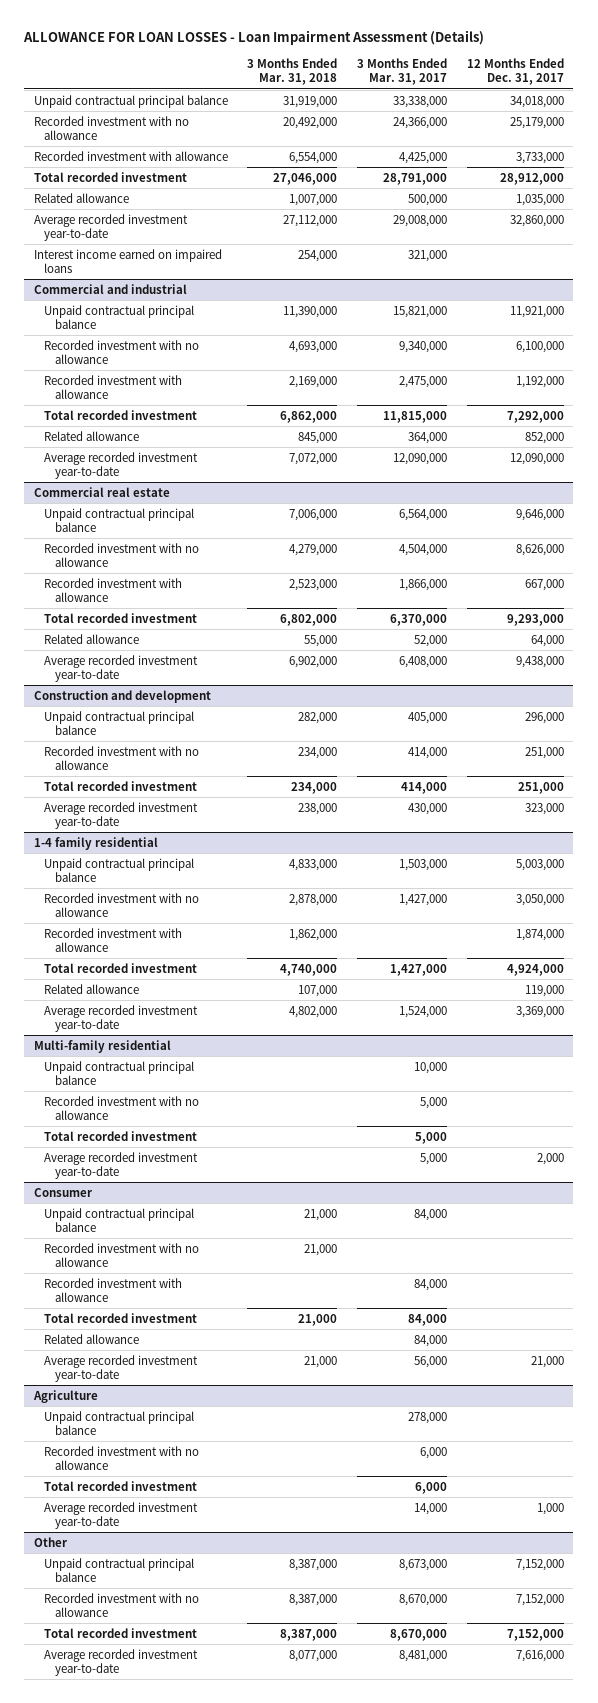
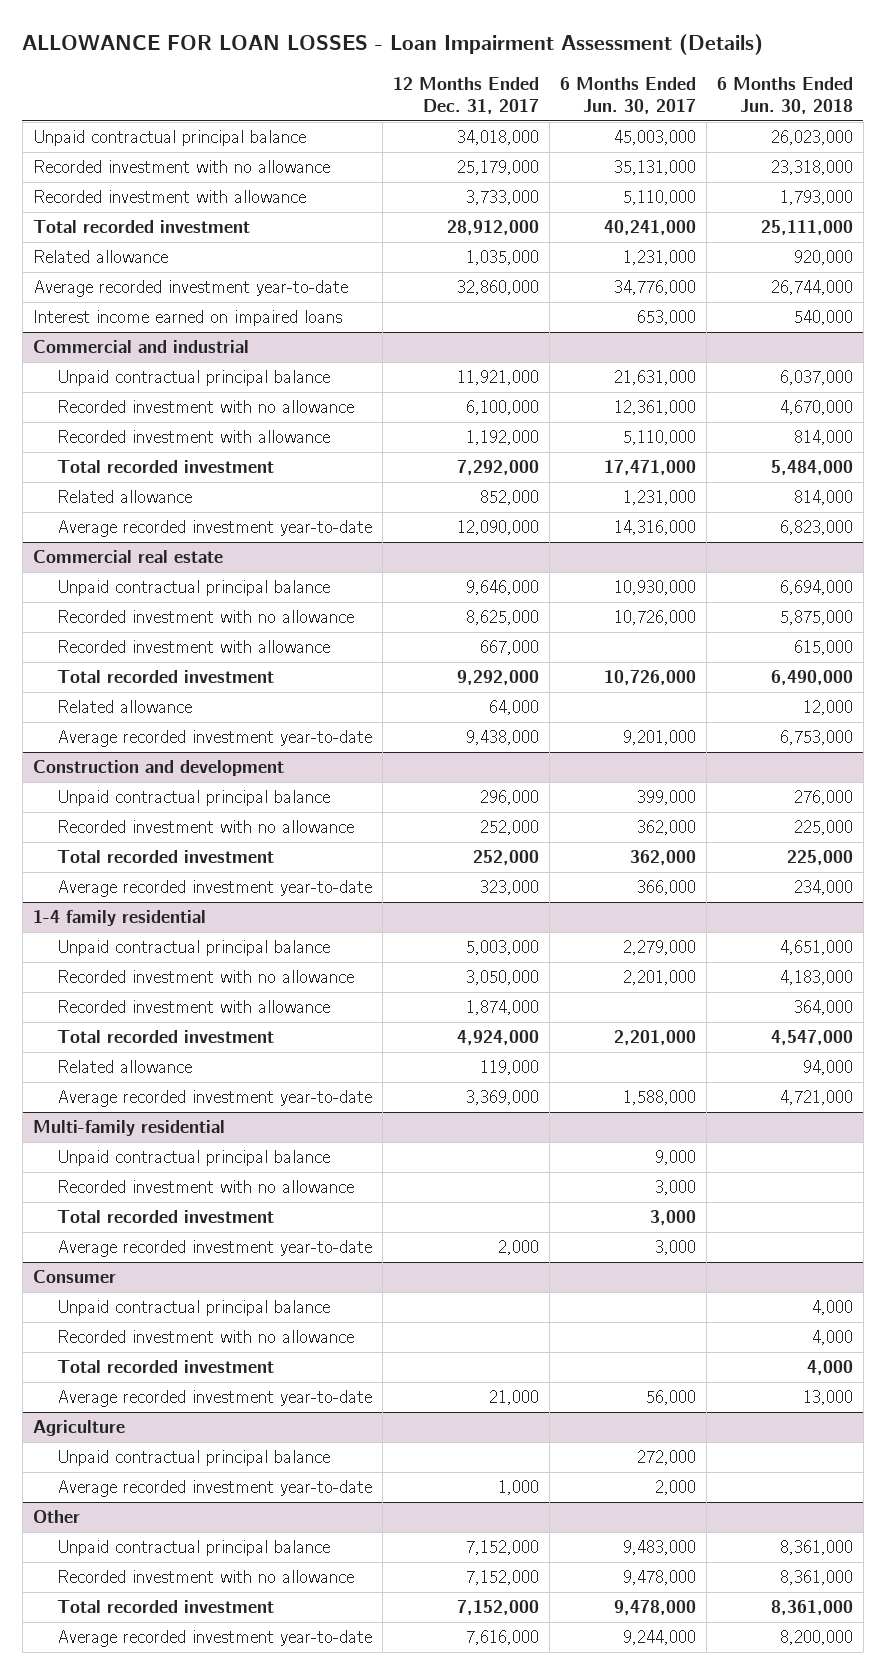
- | 3 Months Ended Mar. 31, 2018 | 3 Months Ended Mar. 31, 2017 | 12 Months Ended Dec. 31, 2017
+ | 12 Months Ended Dec. 31, 2017 | 6 Months Ended Jun. 30, 2017 | 6 Months Ended Jun. 30, 2018
@ Commercial real estate
- Recorded investment with no allowance | 4,279,000 | 4,504,000 | 8,626,000
+ Recorded investment with no allowance | 8,625,000 | 10,726,000 | 5,875,000
- Total recorded investment | 6,802,000 | 6,370,000 | 9,293,000
+ Total recorded investment | 9,292,000 | 10,726,000 | 6,490,000
@ Construction and development
- Recorded investment with no allowance | 234,000 | 414,000 | 251,000
- Total recorded investment | 234,000 | 414,000 | 251,000
+ Recorded investment with no allowance | 252,000 | 362,000 | 225,000
+ Total recorded investment | 252,000 | 362,000 | 225,000
@ Consumer
- Recorded investment with allowance | | 84,000 |
- Related allowance | | 84,000 |
@ Agriculture
- Recorded investment with no allowance | | 6,000 |
- Total recorded investment | | 6,000 |

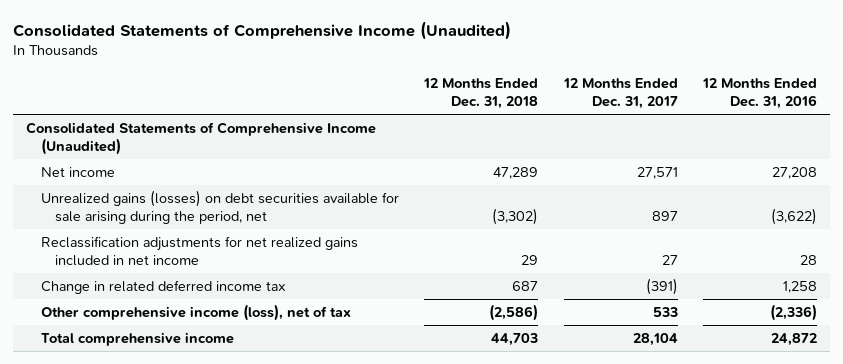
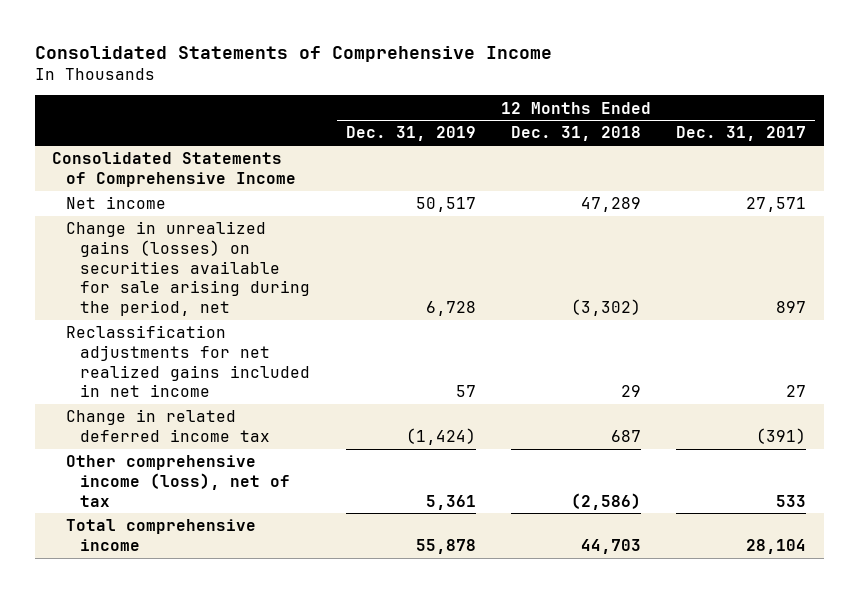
- Consolidated Statements of Comprehensive Income (Unaudited)
+ Consolidated Statements of Comprehensive Income
- | 12 Months Ended Dec. 31, 2018 | 12 Months Ended Dec. 31, 2017 | 12 Months Ended Dec. 31, 2016
+ | 12 Months Ended Dec. 31, 2019 | 12 Months Ended Dec. 31, 2018 | 12 Months Ended Dec. 31, 2017
- Consolidated Statements of Comprehensive Income (Unaudited)
+ Consolidated Statements of Comprehensive Income
- Unrealized gains (losses) on debt securities available for sale arising during the period, net | (3,302) | 897 | (3,622)
+ Change in unrealized gains (losses) on securities available for sale arising during the period, net | 6,728 | (3,302) | 897

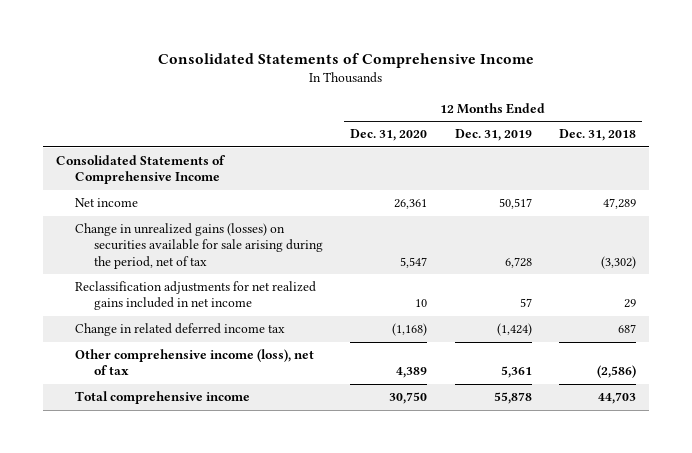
- | 12 Months Ended Dec. 31, 2019 | 12 Months Ended Dec. 31, 2018 | 12 Months Ended Dec. 31, 2017
+ | 12 Months Ended Dec. 31, 2020 | 12 Months Ended Dec. 31, 2019 | 12 Months Ended Dec. 31, 2018
- Change in unrealized gains (losses) on securities available for sale arising during the period, net | 6,728 | (3,302) | 897
+ Change in unrealized gains (losses) on securities available for sale arising during the period, net of tax | 5,547 | 6,728 | (3,302)

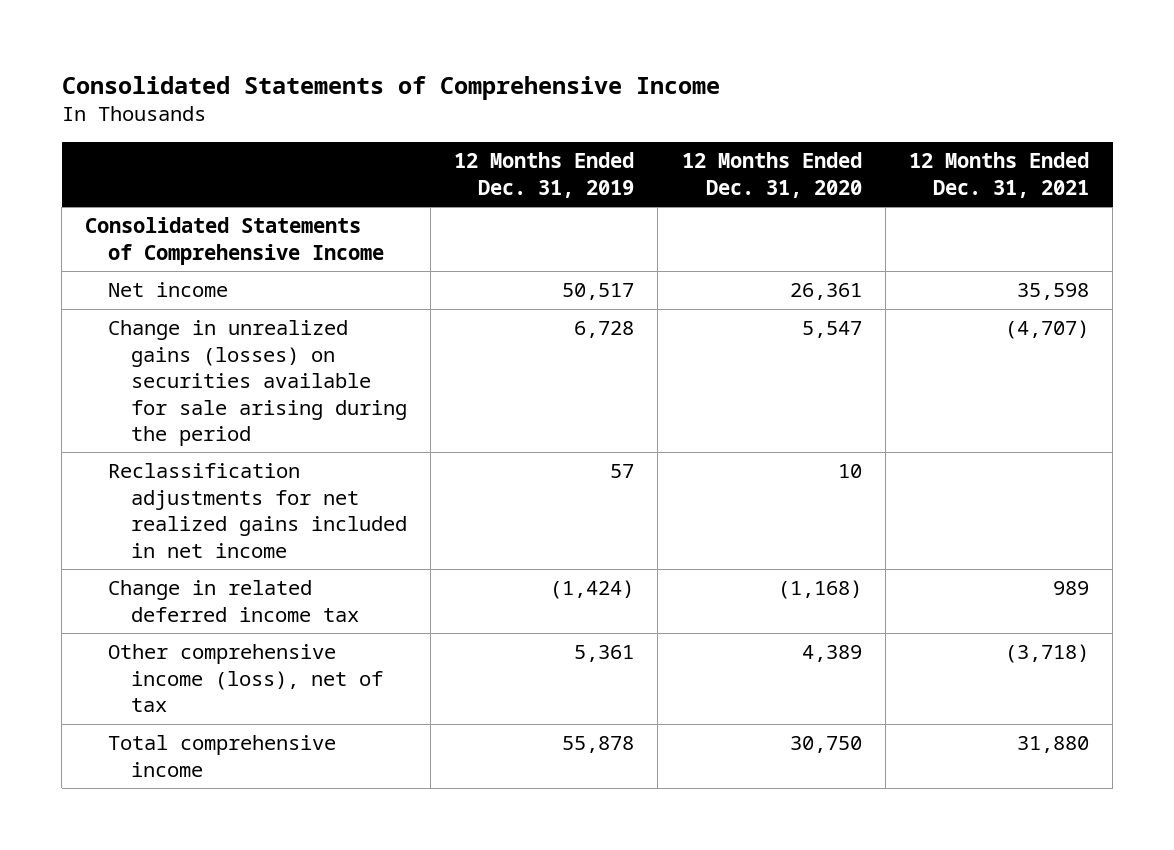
- | 12 Months Ended Dec. 31, 2020 | 12 Months Ended Dec. 31, 2019 | 12 Months Ended Dec. 31, 2018
+ | 12 Months Ended Dec. 31, 2019 | 12 Months Ended Dec. 31, 2020 | 12 Months Ended Dec. 31, 2021
- Change in unrealized gains (losses) on securities available for sale arising during the period, net of tax | 5,547 | 6,728 | (3,302)
+ Change in unrealized gains (losses) on securities available for sale arising during the period | 6,728 | 5,547 | (4,707)

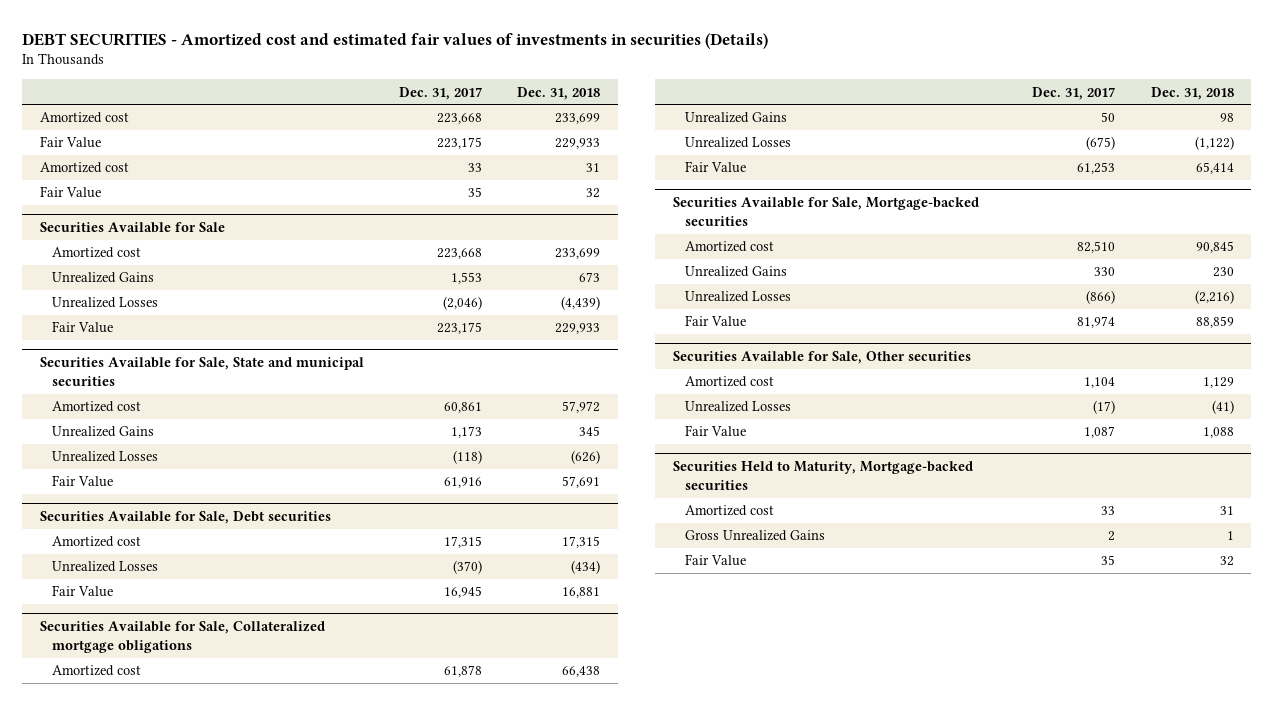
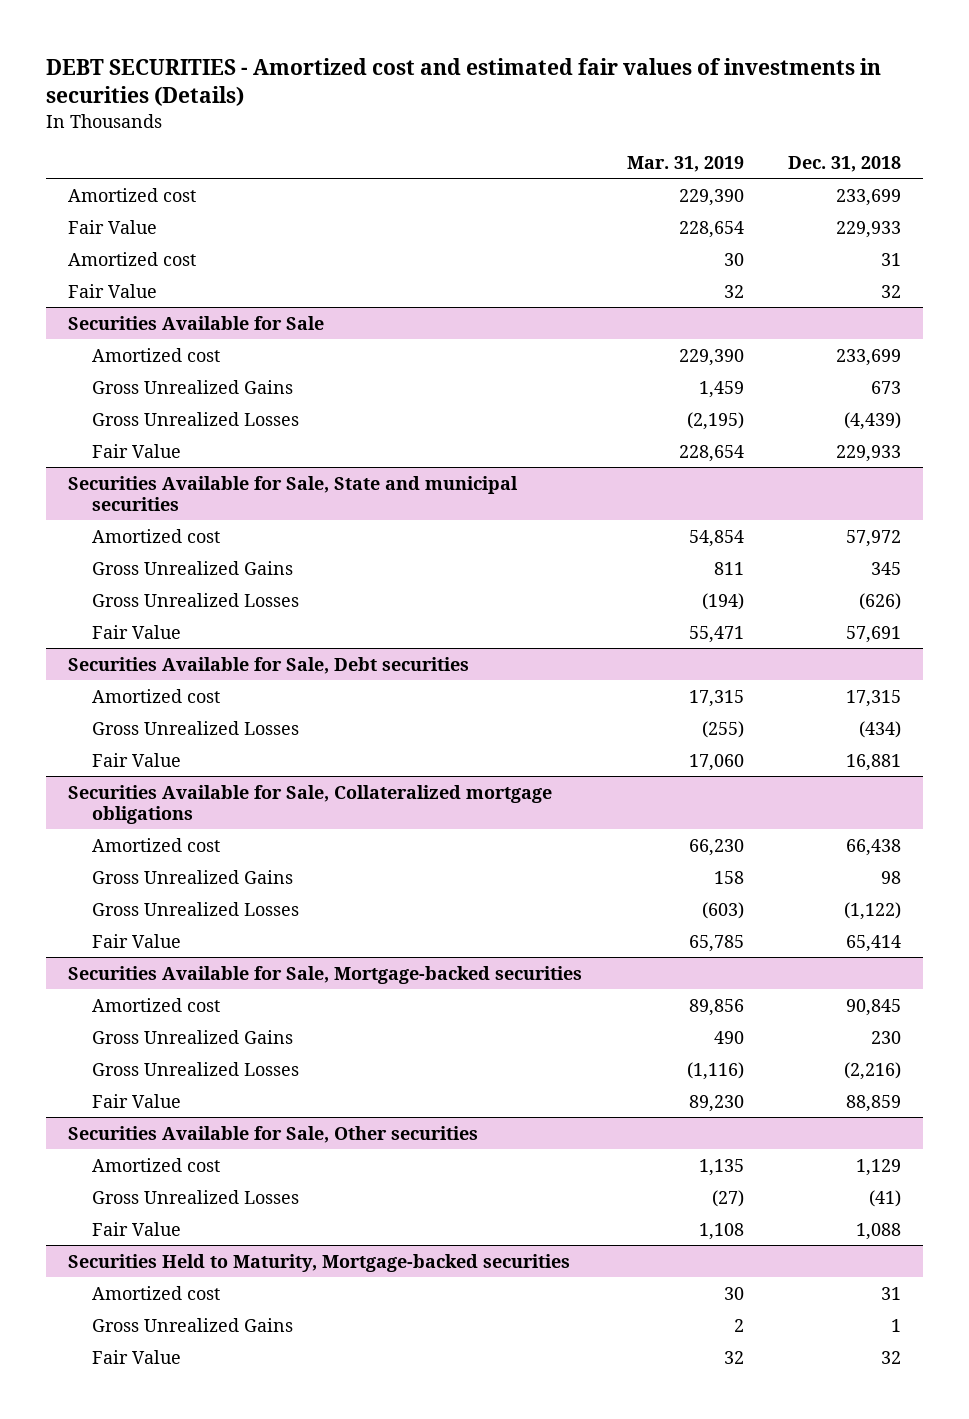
- | Dec. 31, 2017 | Dec. 31, 2018
+ | Mar. 31, 2019 | Dec. 31, 2018
@ Securities Available for Sale
- Unrealized Gains | 1,553 | 673
- Unrealized Losses | (2,046) | (4,439)
+ Gross Unrealized Gains | 1,459 | 673
+ Gross Unrealized Losses | (2,195) | (4,439)
@ Securities Available for Sale, State and municipal securities
- Unrealized Gains | 1,173 | 345
- Unrealized Losses | (118) | (626)
+ Gross Unrealized Gains | 811 | 345
+ Gross Unrealized Losses | (194) | (626)
@ Securities Available for Sale, Debt securities
- Unrealized Losses | (370) | (434)
+ Gross Unrealized Losses | (255) | (434)
@ Securities Available for Sale, Collateralized mortgage obligations
- Unrealized Gains | 50 | 98
- Unrealized Losses | (675) | (1,122)
+ Gross Unrealized Gains | 158 | 98
+ Gross Unrealized Losses | (603) | (1,122)
@ Securities Available for Sale, Mortgage-backed securities
- Unrealized Gains | 330 | 230
- Unrealized Losses | (866) | (2,216)
+ Gross Unrealized Gains | 490 | 230
+ Gross Unrealized Losses | (1,116) | (2,216)
@ Securities Available for Sale, Other securities
- Unrealized Losses | (17) | (41)
+ Gross Unrealized Losses | (27) | (41)

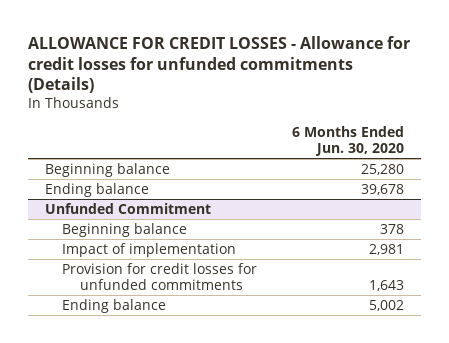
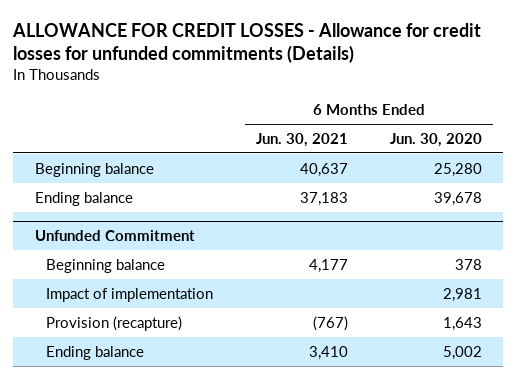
- | 6 Months Ended Jun. 30, 2020
+ | 6 Months Ended Jun. 30, 2021 | 6 Months Ended Jun. 30, 2020
@ Unfunded Commitment
- Provision for credit losses for unfunded commitments | 1,643
+ Provision (recapture) | (767) | 1,643

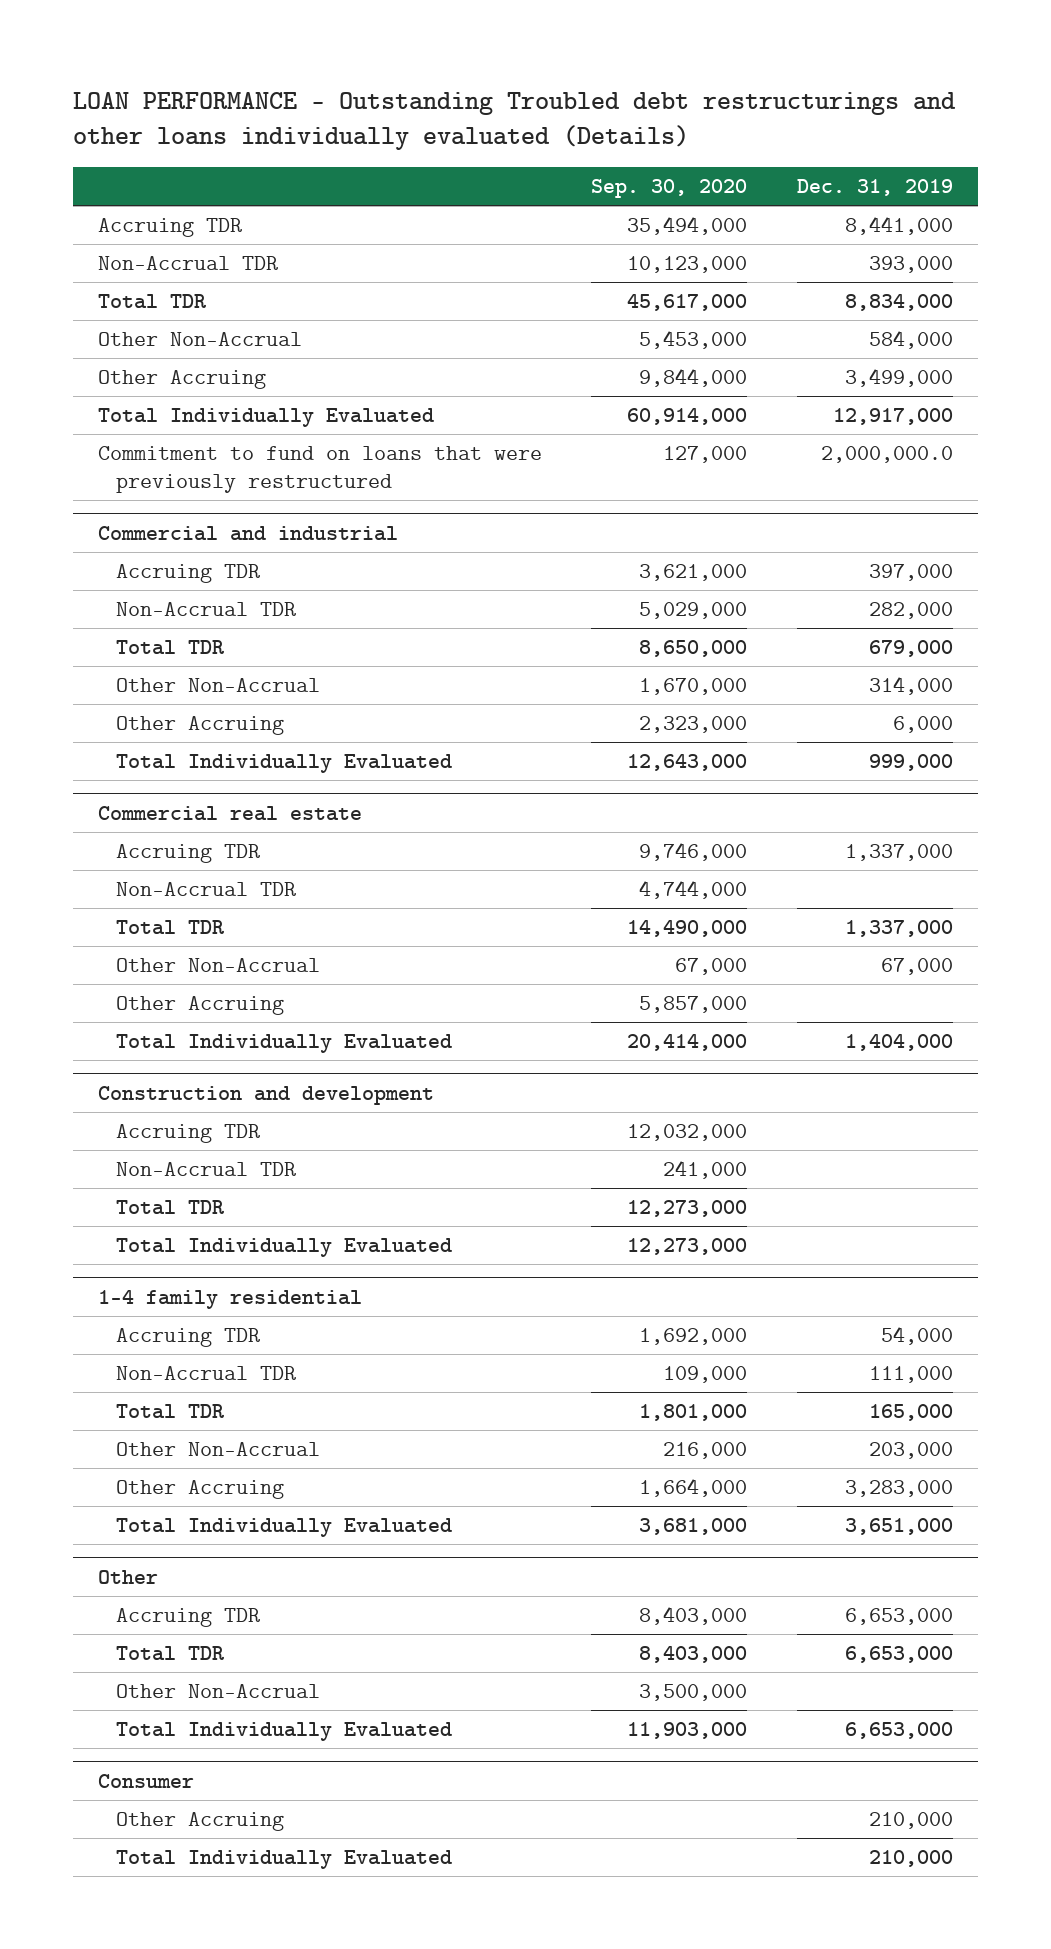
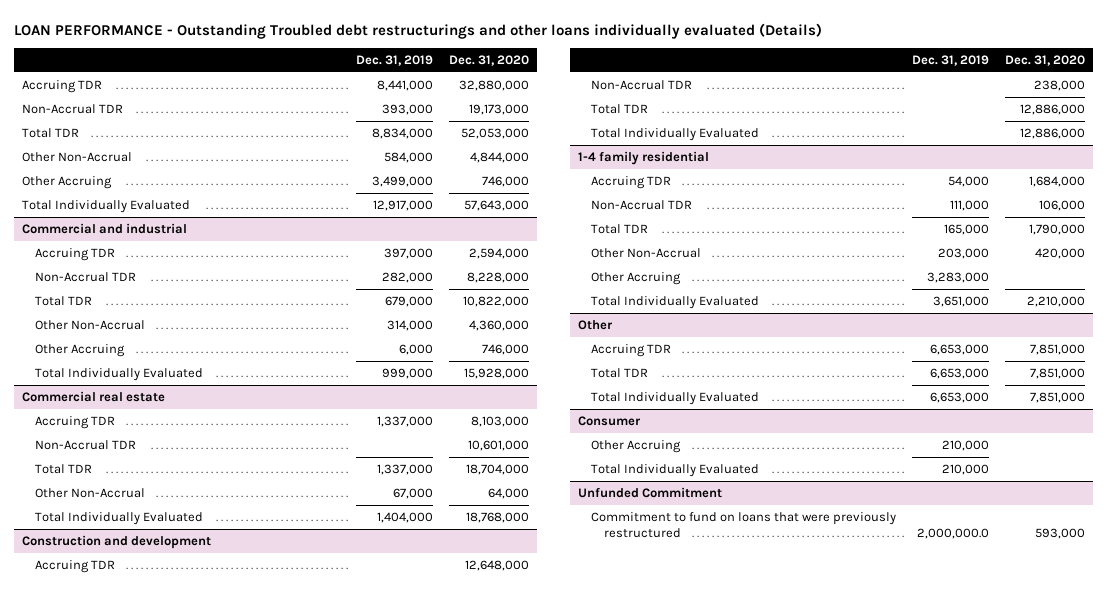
- | Sep. 30, 2020 | Dec. 31, 2019
+ | Dec. 31, 2019 | Dec. 31, 2020
- Commitment to fund on loans that were previously restructured | 127,000 | 2,000,000.0
@ Commercial real estate
- Other Accruing | 5,857,000 |
@ Other
- Other Non-Accrual | 3,500,000 |
+ Unfunded Commitment
+ Commitment to fund on loans that were previously restructured | 2,000,000.0 | 593,000

